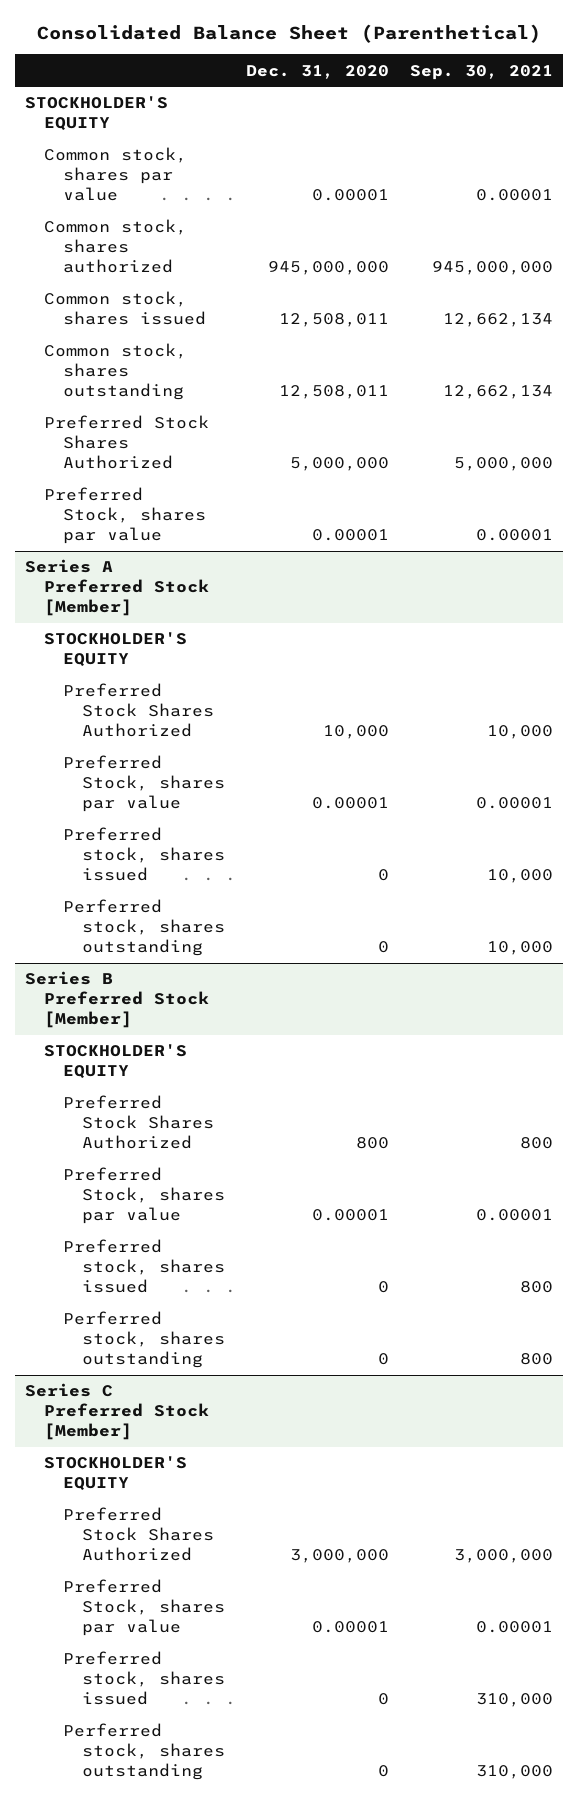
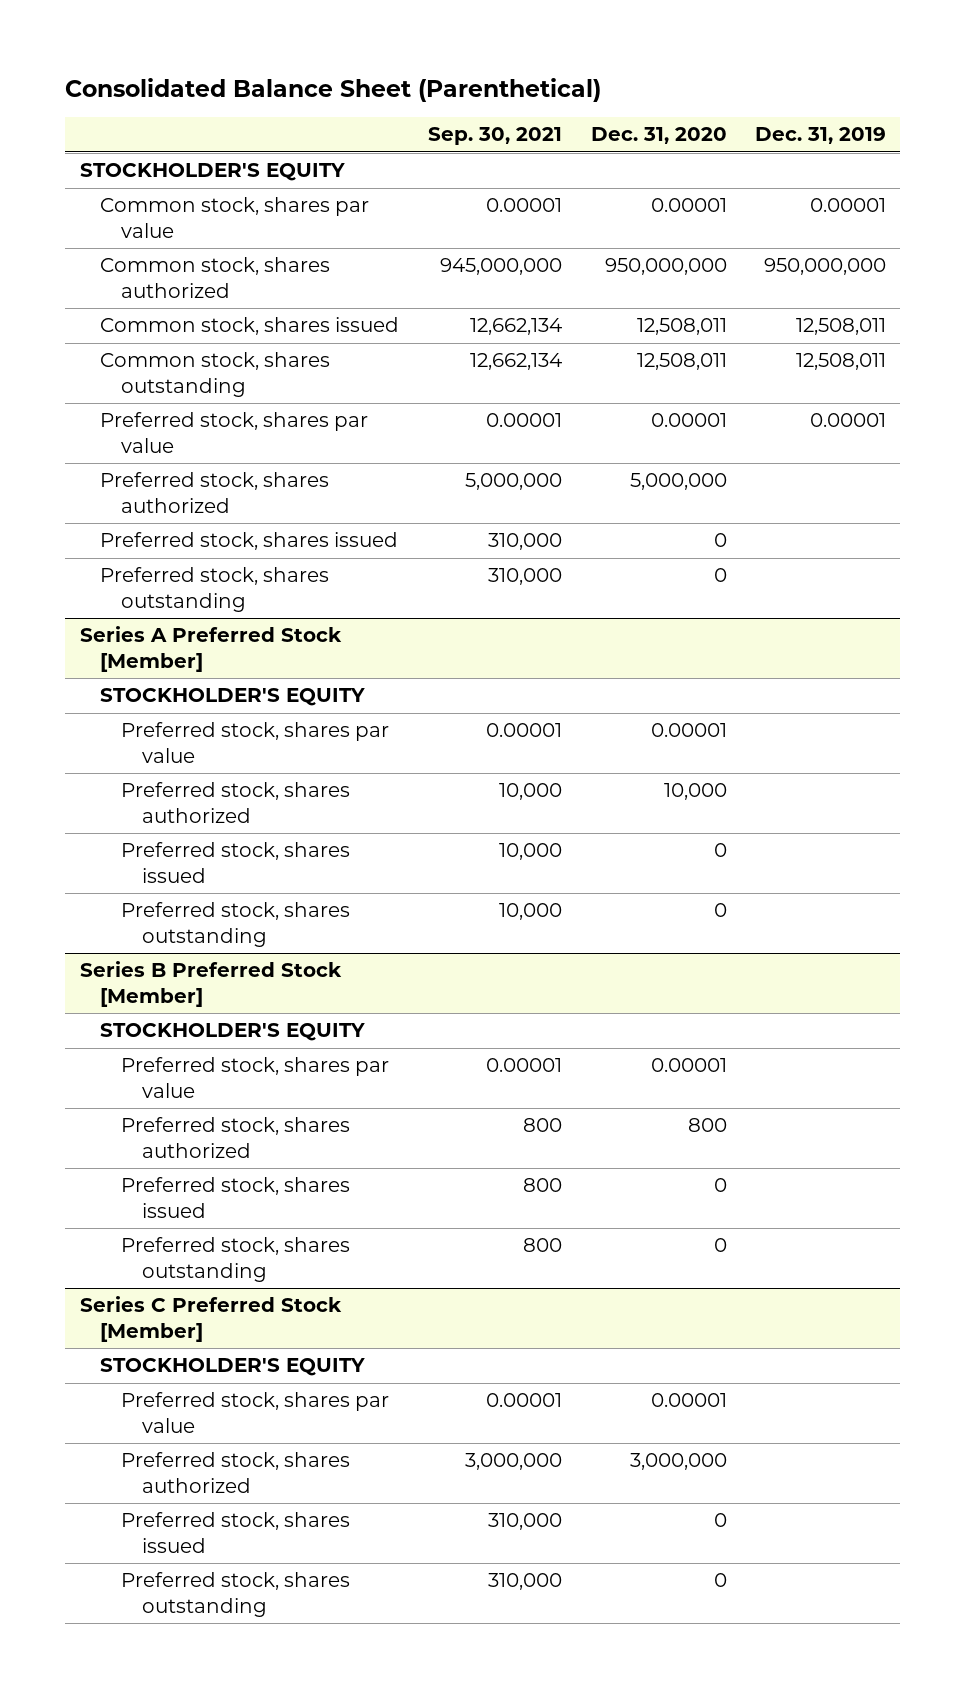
- | Dec. 31, 2020 | Sep. 30, 2021
+ | Sep. 30, 2021 | Dec. 31, 2020 | Dec. 31, 2019
- Common stock, shares authorized | 945,000,000 | 945,000,000
+ Common stock, shares authorized | 945,000,000 | 950,000,000 | 950,000,000
- Preferred Stock Shares Authorized | 5,000,000 | 5,000,000
- Preferred Stock, shares par value | 0.00001 | 0.00001
+ Preferred stock, shares par value | 0.00001 | 0.00001 | 0.00001
+ Preferred stock, shares authorized | 5,000,000 | 5,000,000 |
+ Preferred stock, shares issued | 310,000 | 0 |
+ Preferred stock, shares outstanding | 310,000 | 0 |
@ Series A Preferred Stock [Member]
- Preferred Stock Shares Authorized | 10,000 | 10,000
- Preferred Stock, shares par value | 0.00001 | 0.00001
+ Preferred stock, shares par value | 0.00001 | 0.00001 |
+ Preferred stock, shares authorized | 10,000 | 10,000 |
- Perferred stock, shares outstanding | 0 | 10,000
+ Preferred stock, shares outstanding | 10,000 | 0 |
@ Series B Preferred Stock [Member]
- Preferred Stock Shares Authorized | 800 | 800
- Preferred Stock, shares par value | 0.00001 | 0.00001
+ Preferred stock, shares par value | 0.00001 | 0.00001 |
+ Preferred stock, shares authorized | 800 | 800 |
- Perferred stock, shares outstanding | 0 | 800
+ Preferred stock, shares outstanding | 800 | 0 |
@ Series C Preferred Stock [Member]
- Preferred Stock Shares Authorized | 3,000,000 | 3,000,000
- Preferred Stock, shares par value | 0.00001 | 0.00001
+ Preferred stock, shares par value | 0.00001 | 0.00001 |
+ Preferred stock, shares authorized | 3,000,000 | 3,000,000 |
- Perferred stock, shares outstanding | 0 | 310,000
+ Preferred stock, shares outstanding | 310,000 | 0 |

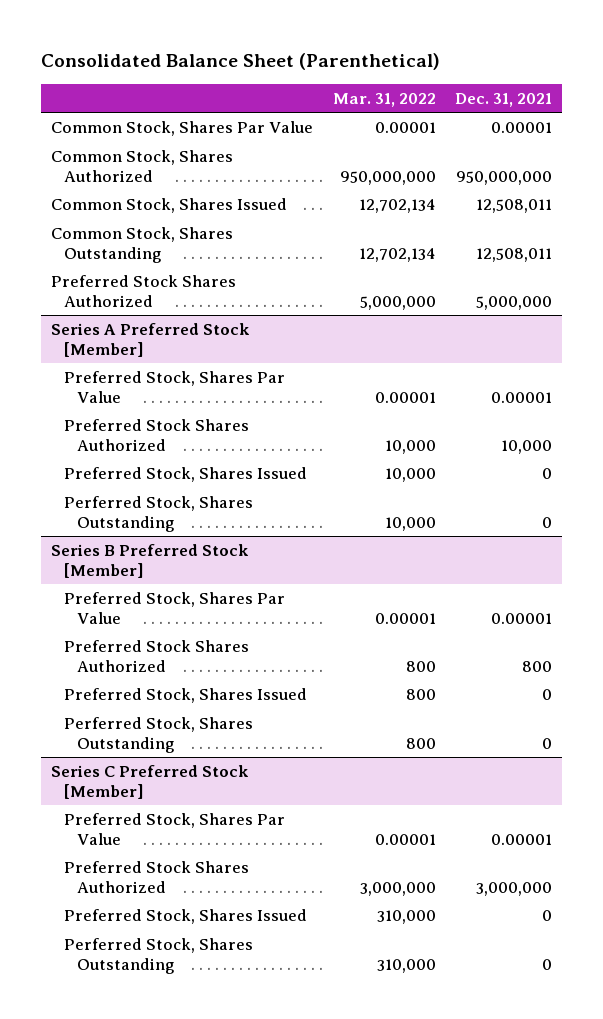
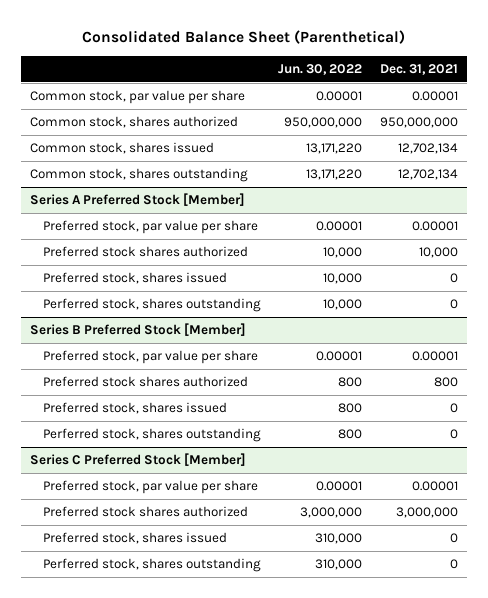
- | Mar. 31, 2022 | Dec. 31, 2021
+ | Jun. 30, 2022 | Dec. 31, 2021
- Common Stock, Shares Par Value | 0.00001 | 0.00001
- Common Stock, Shares Authorized | 950,000,000 | 950,000,000
- Common Stock, Shares Issued | 12,702,134 | 12,508,011
- Common Stock, Shares Outstanding | 12,702,134 | 12,508,011
- Preferred Stock Shares Authorized | 5,000,000 | 5,000,000
+ Common stock, par value per share | 0.00001 | 0.00001
+ Common stock, shares authorized | 950,000,000 | 950,000,000
+ Common stock, shares issued | 13,171,220 | 12,702,134
+ Common stock, shares outstanding | 13,171,220 | 12,702,134
@ Series A Preferred Stock [Member]
- Preferred Stock, Shares Par Value | 0.00001 | 0.00001
- Preferred Stock Shares Authorized | 10,000 | 10,000
- Preferred Stock, Shares Issued | 10,000 | 0
- Perferred Stock, Shares Outstanding | 10,000 | 0
+ Preferred stock, par value per share | 0.00001 | 0.00001
+ Preferred stock shares authorized | 10,000 | 10,000
+ Preferred stock, shares issued | 10,000 | 0
+ Perferred stock, shares outstanding | 10,000 | 0
@ Series B Preferred Stock [Member]
- Preferred Stock, Shares Par Value | 0.00001 | 0.00001
- Preferred Stock Shares Authorized | 800 | 800
- Preferred Stock, Shares Issued | 800 | 0
- Perferred Stock, Shares Outstanding | 800 | 0
+ Preferred stock, par value per share | 0.00001 | 0.00001
+ Preferred stock shares authorized | 800 | 800
+ Preferred stock, shares issued | 800 | 0
+ Perferred stock, shares outstanding | 800 | 0
@ Series C Preferred Stock [Member]
- Preferred Stock, Shares Par Value | 0.00001 | 0.00001
- Preferred Stock Shares Authorized | 3,000,000 | 3,000,000
- Preferred Stock, Shares Issued | 310,000 | 0
- Perferred Stock, Shares Outstanding | 310,000 | 0
+ Preferred stock, par value per share | 0.00001 | 0.00001
+ Preferred stock shares authorized | 3,000,000 | 3,000,000
+ Preferred stock, shares issued | 310,000 | 0
+ Perferred stock, shares outstanding | 310,000 | 0

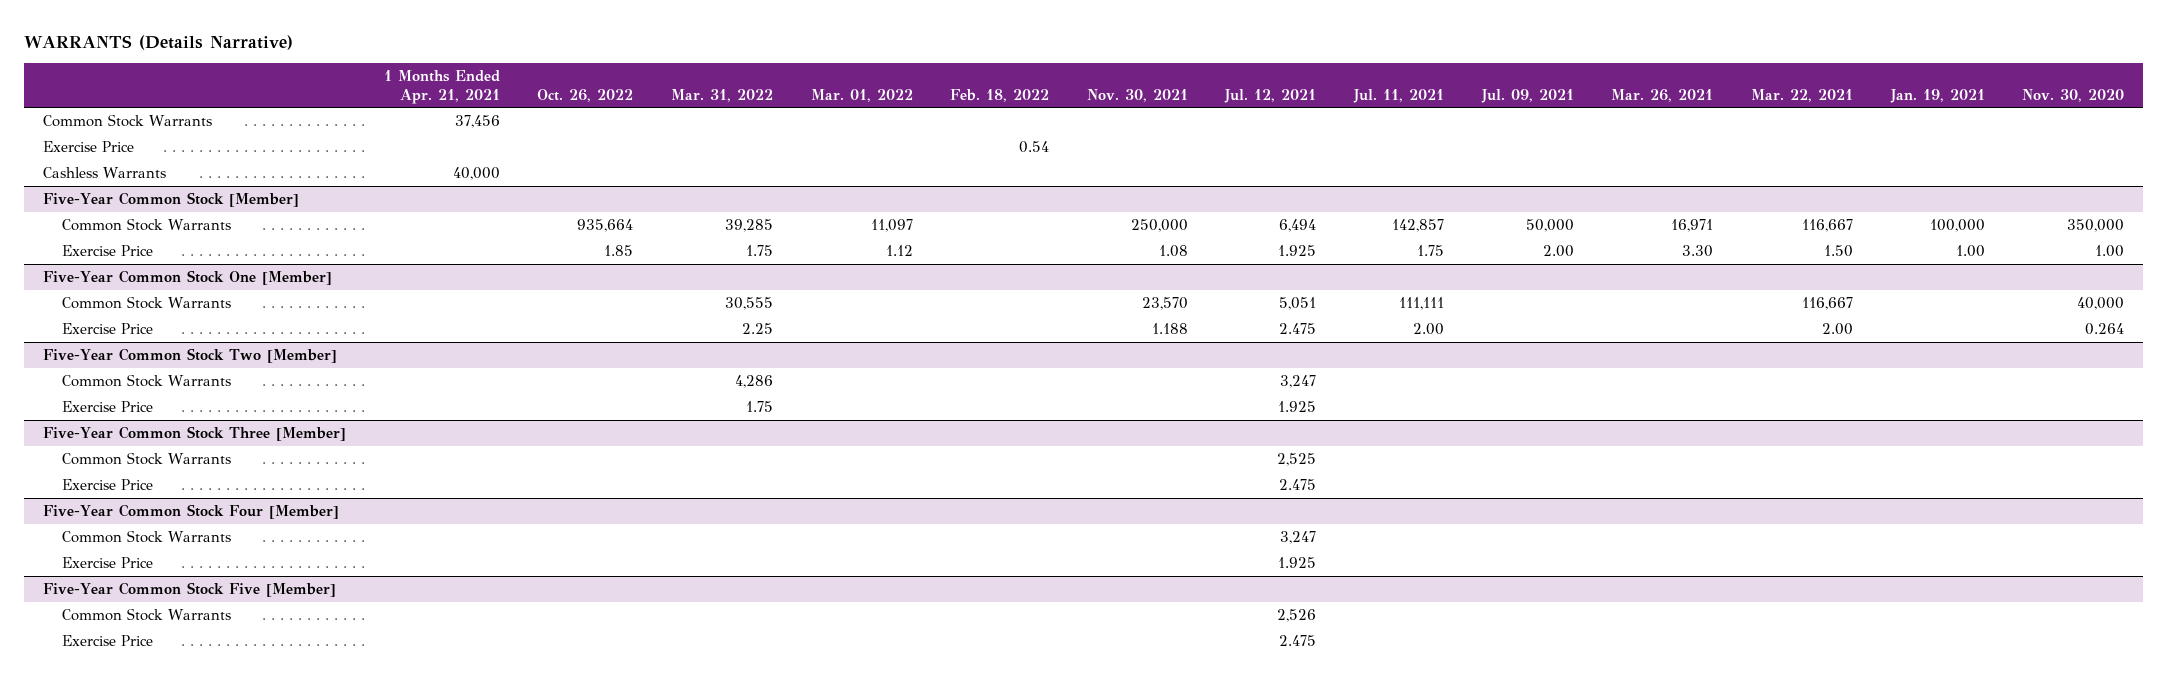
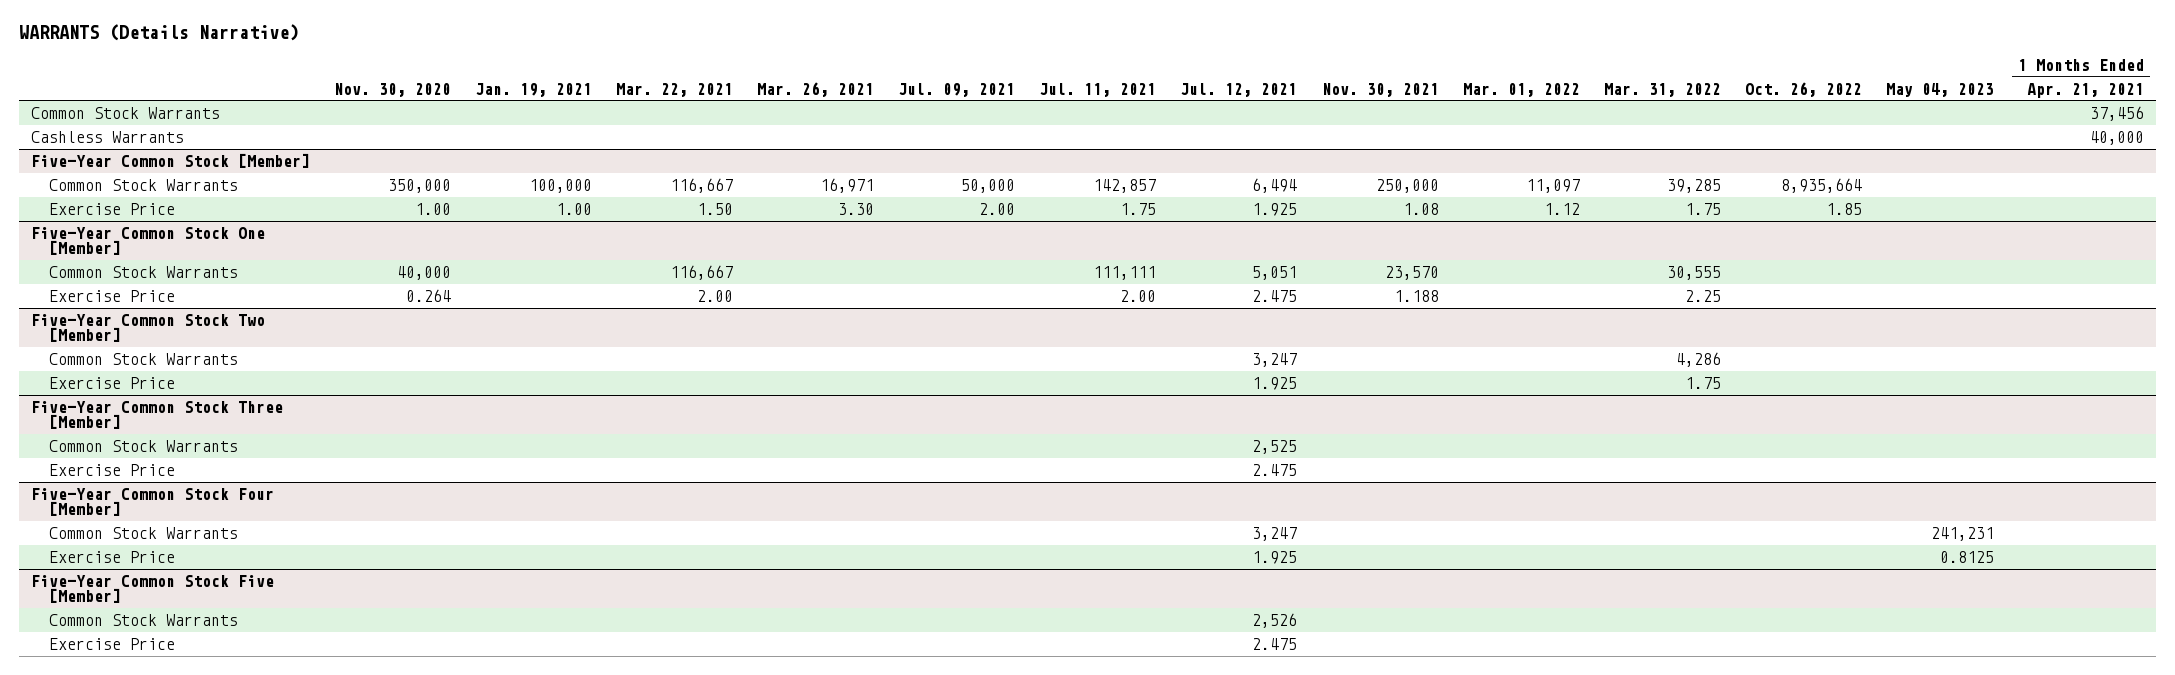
- | 1 Months Ended Apr. 21, 2021 | Oct. 26, 2022 | Mar. 31, 2022 | Mar. 01, 2022 | Feb. 18, 2022 | Nov. 30, 2021 | Jul. 12, 2021 | Jul. 11, 2021 | Jul. 09, 2021 | Mar. 26, 2021 | Mar. 22, 2021 | Jan. 19, 2021 | Nov. 30, 2020
+ | Nov. 30, 2020 | Jan. 19, 2021 | Mar. 22, 2021 | Mar. 26, 2021 | Jul. 09, 2021 | Jul. 11, 2021 | Jul. 12, 2021 | Nov. 30, 2021 | Mar. 01, 2022 | Mar. 31, 2022 | Oct. 26, 2022 | May 04, 2023 | 1 Months Ended Apr. 21, 2021
- Exercise Price | | | | | 0.54 | | | | | | | |
@ Five-Year Common Stock [Member]
- Common Stock Warrants | | 935,664 | 39,285 | 11,097 | | 250,000 | 6,494 | 142,857 | 50,000 | 16,971 | 116,667 | 100,000 | 350,000
+ Common Stock Warrants | 350,000 | 100,000 | 116,667 | 16,971 | 50,000 | 142,857 | 6,494 | 250,000 | 11,097 | 39,285 | 8,935,664 | |

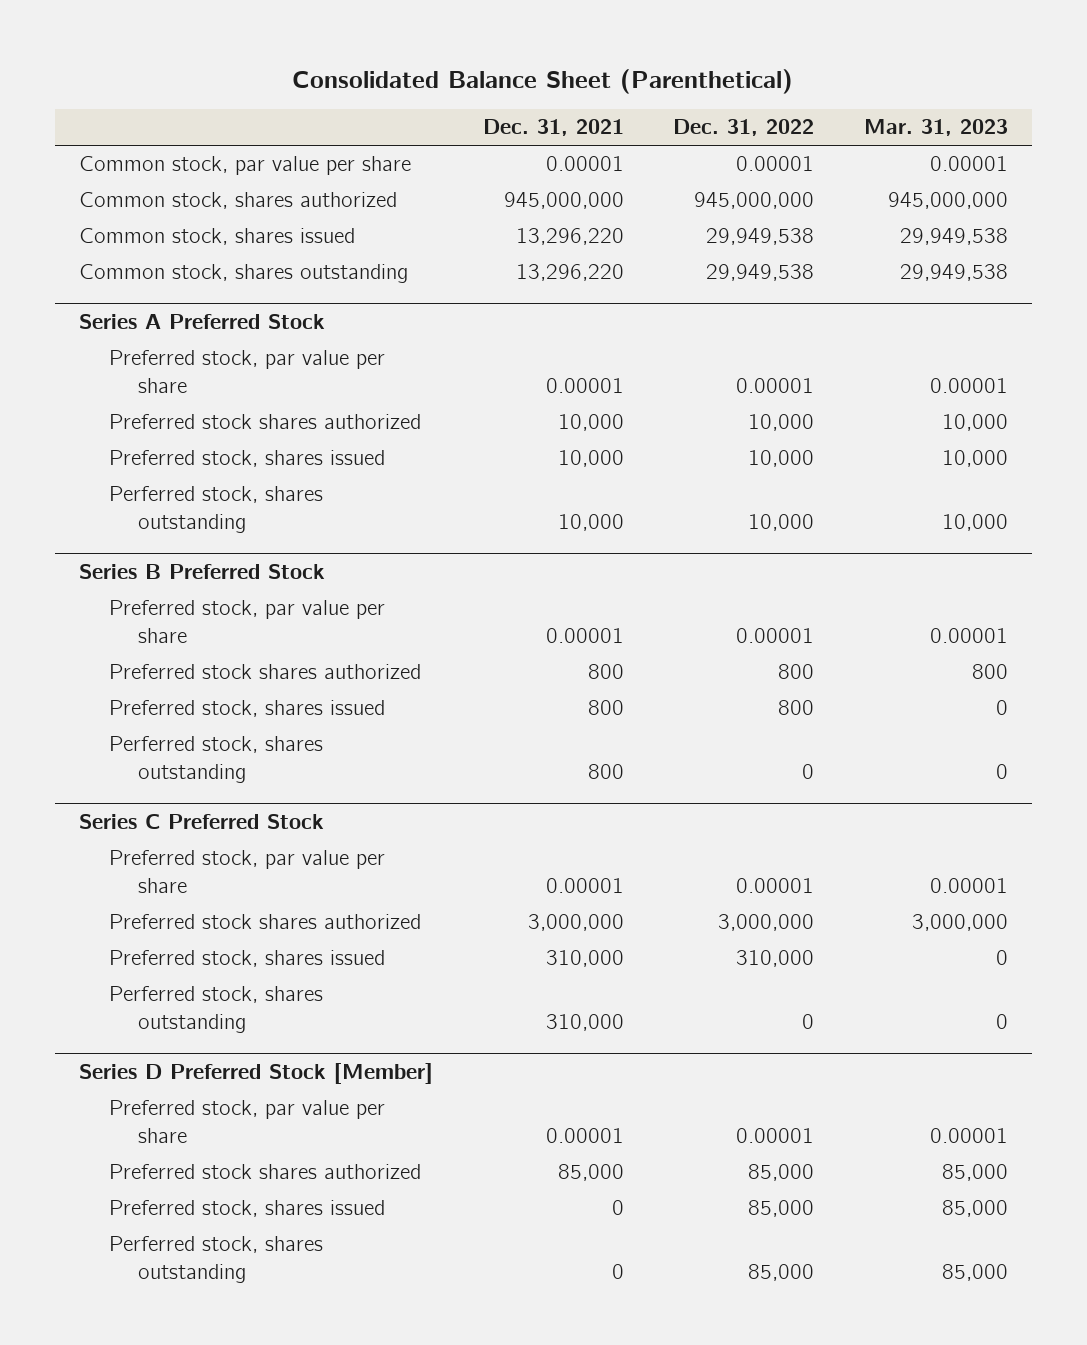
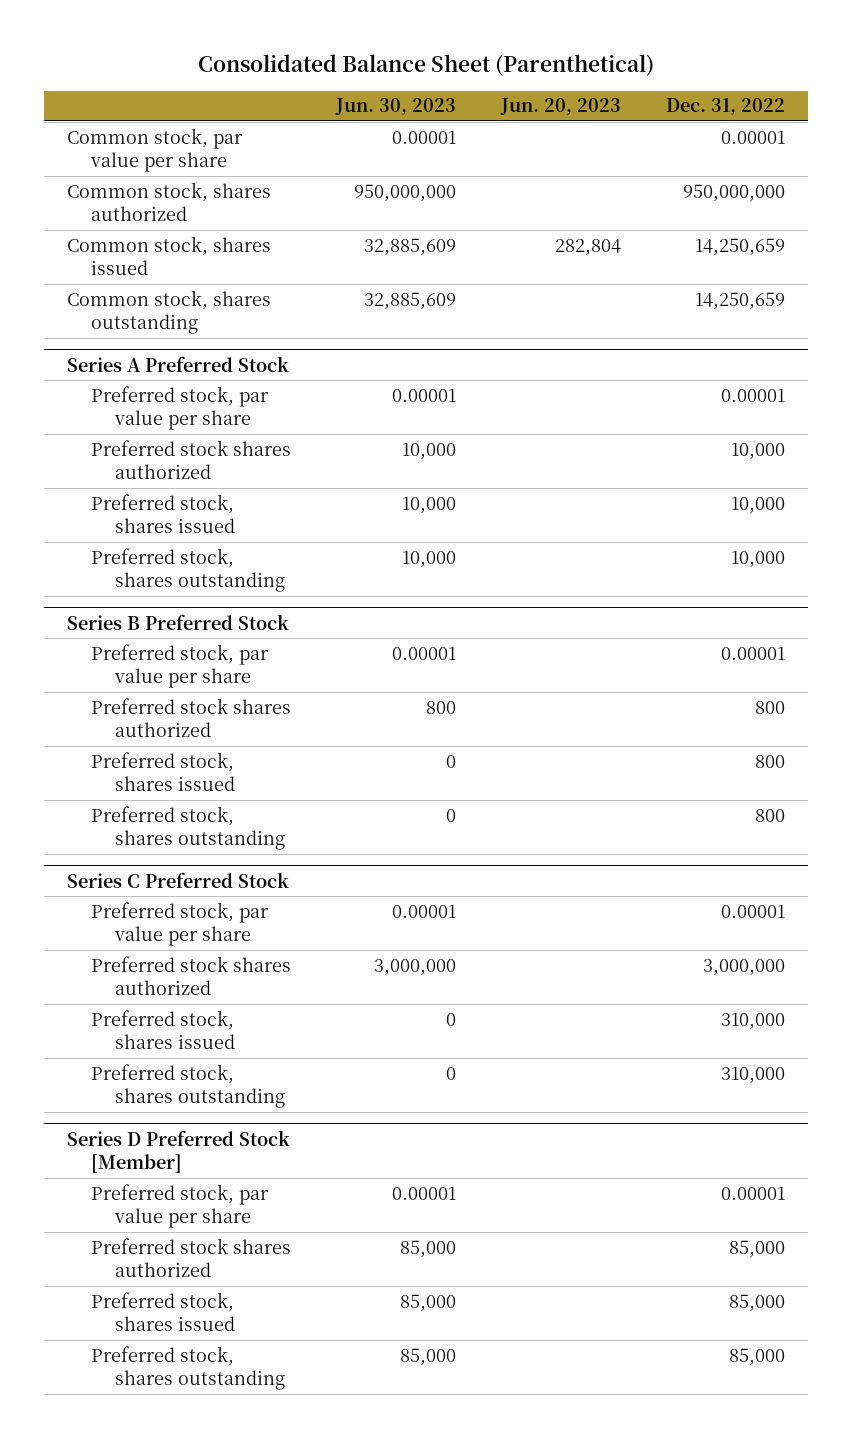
- | Dec. 31, 2021 | Dec. 31, 2022 | Mar. 31, 2023
+ | Jun. 30, 2023 | Jun. 20, 2023 | Dec. 31, 2022
- Common stock, shares authorized | 945,000,000 | 945,000,000 | 945,000,000
- Common stock, shares issued | 13,296,220 | 29,949,538 | 29,949,538
- Common stock, shares outstanding | 13,296,220 | 29,949,538 | 29,949,538
+ Common stock, shares authorized | 950,000,000 | | 950,000,000
+ Common stock, shares issued | 32,885,609 | 282,804 | 14,250,659
+ Common stock, shares outstanding | 32,885,609 | | 14,250,659
@ Series A Preferred Stock
- Perferred stock, shares outstanding | 10,000 | 10,000 | 10,000
+ Preferred stock, shares outstanding | 10,000 | | 10,000
@ Series B Preferred Stock
- Perferred stock, shares outstanding | 800 | 0 | 0
+ Preferred stock, shares outstanding | 0 | | 800
@ Series C Preferred Stock
- Perferred stock, shares outstanding | 310,000 | 0 | 0
+ Preferred stock, shares outstanding | 0 | | 310,000
@ Series D Preferred Stock [Member]
- Perferred stock, shares outstanding | 0 | 85,000 | 85,000
+ Preferred stock, shares outstanding | 85,000 | | 85,000

